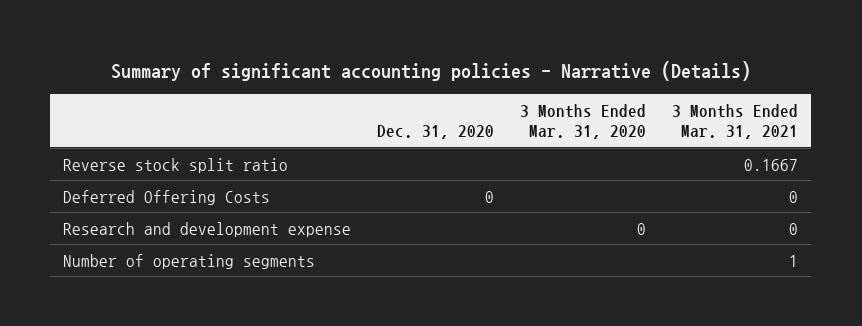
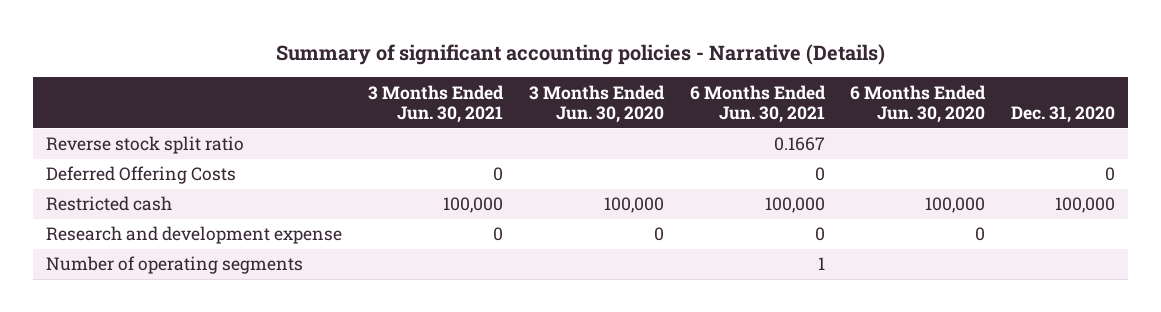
- | Dec. 31, 2020 | 3 Months Ended Mar. 31, 2020 | 3 Months Ended Mar. 31, 2021
+ | 3 Months Ended Jun. 30, 2021 | 3 Months Ended Jun. 30, 2020 | 6 Months Ended Jun. 30, 2021 | 6 Months Ended Jun. 30, 2020 | Dec. 31, 2020
+ Restricted cash | 100,000 | 100,000 | 100,000 | 100,000 | 100,000

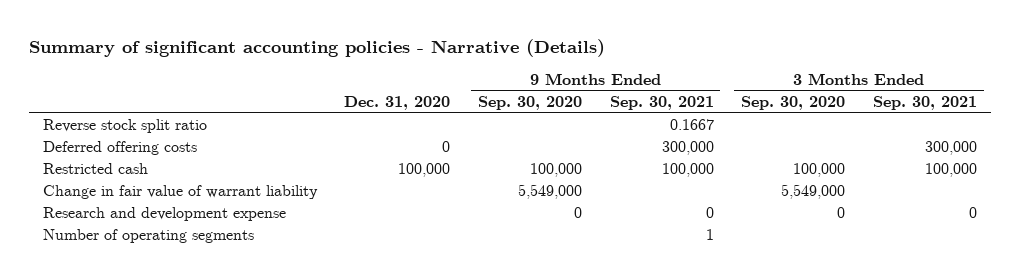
- | 3 Months Ended Jun. 30, 2021 | 3 Months Ended Jun. 30, 2020 | 6 Months Ended Jun. 30, 2021 | 6 Months Ended Jun. 30, 2020 | Dec. 31, 2020
+ | Dec. 31, 2020 | 9 Months Ended Sep. 30, 2020 | 9 Months Ended Sep. 30, 2021 | 3 Months Ended Sep. 30, 2020 | 3 Months Ended Sep. 30, 2021
- Deferred Offering Costs | 0 | | 0 | | 0
+ Deferred offering costs | 0 | | 300,000 | | 300,000
+ Change in fair value of warrant liability | | 5,549,000 | | 5,549,000 |

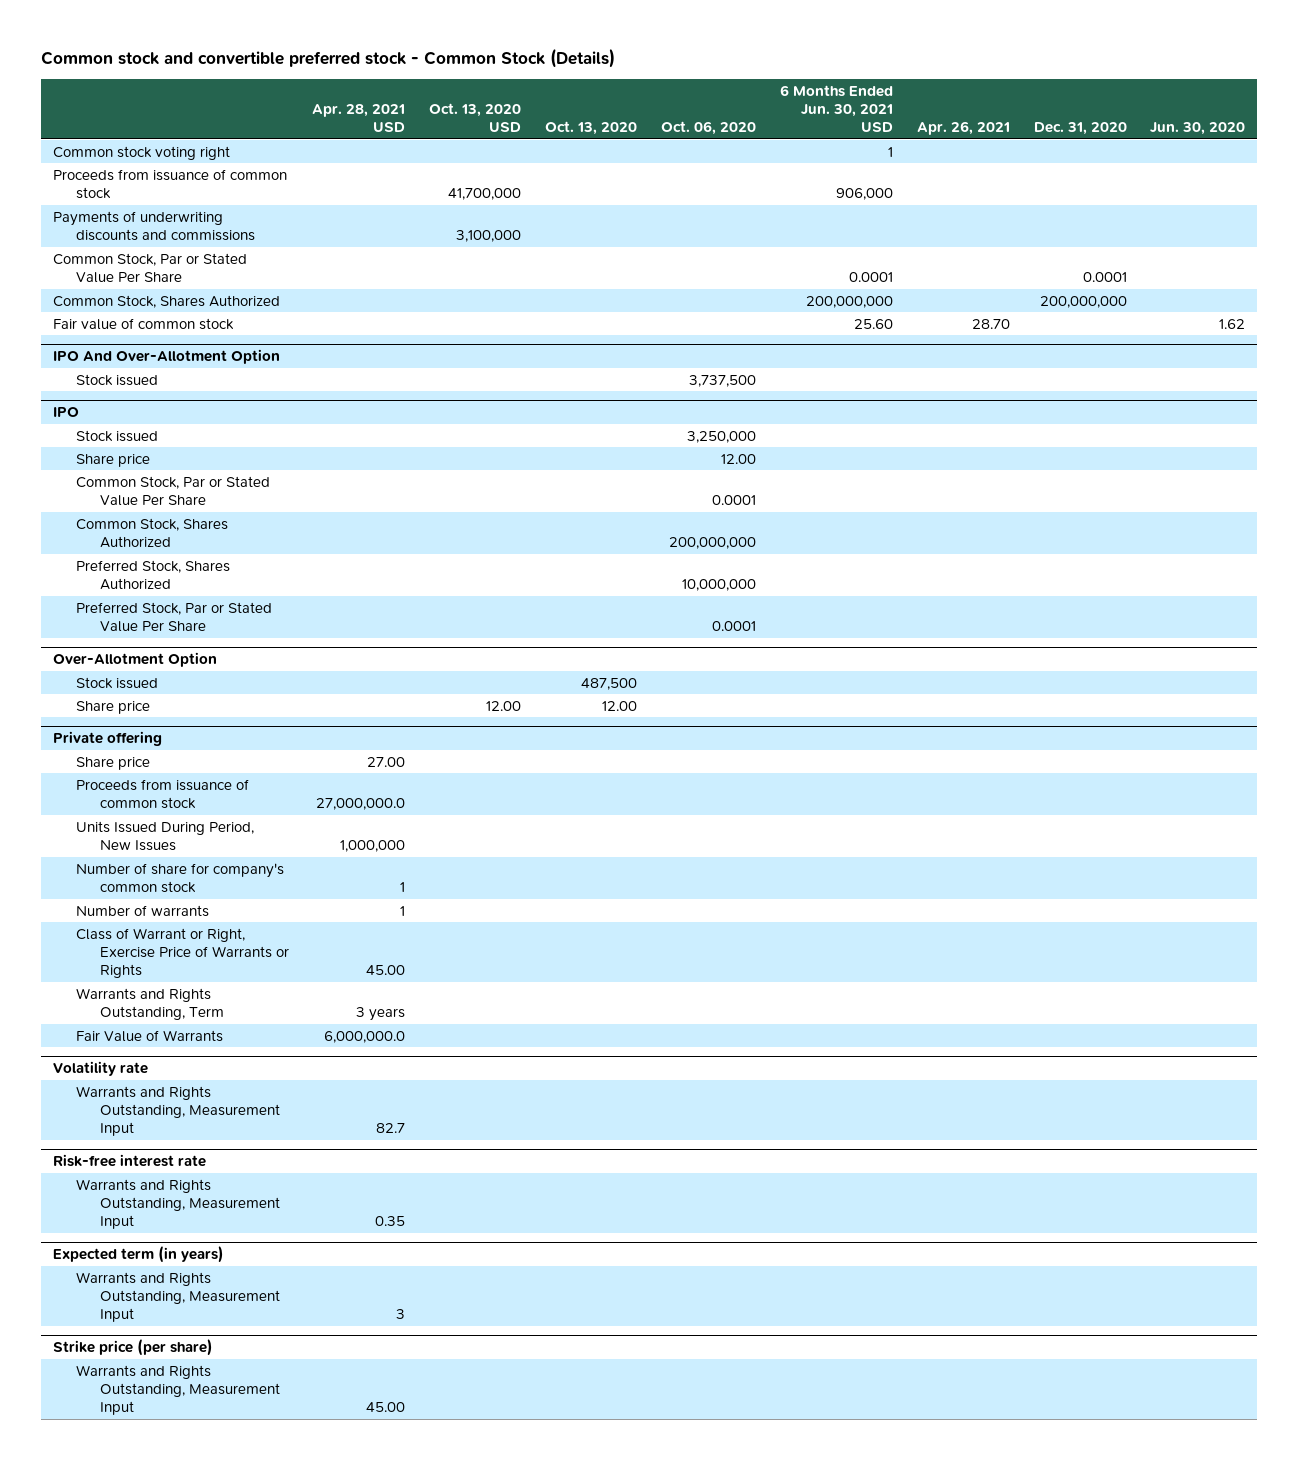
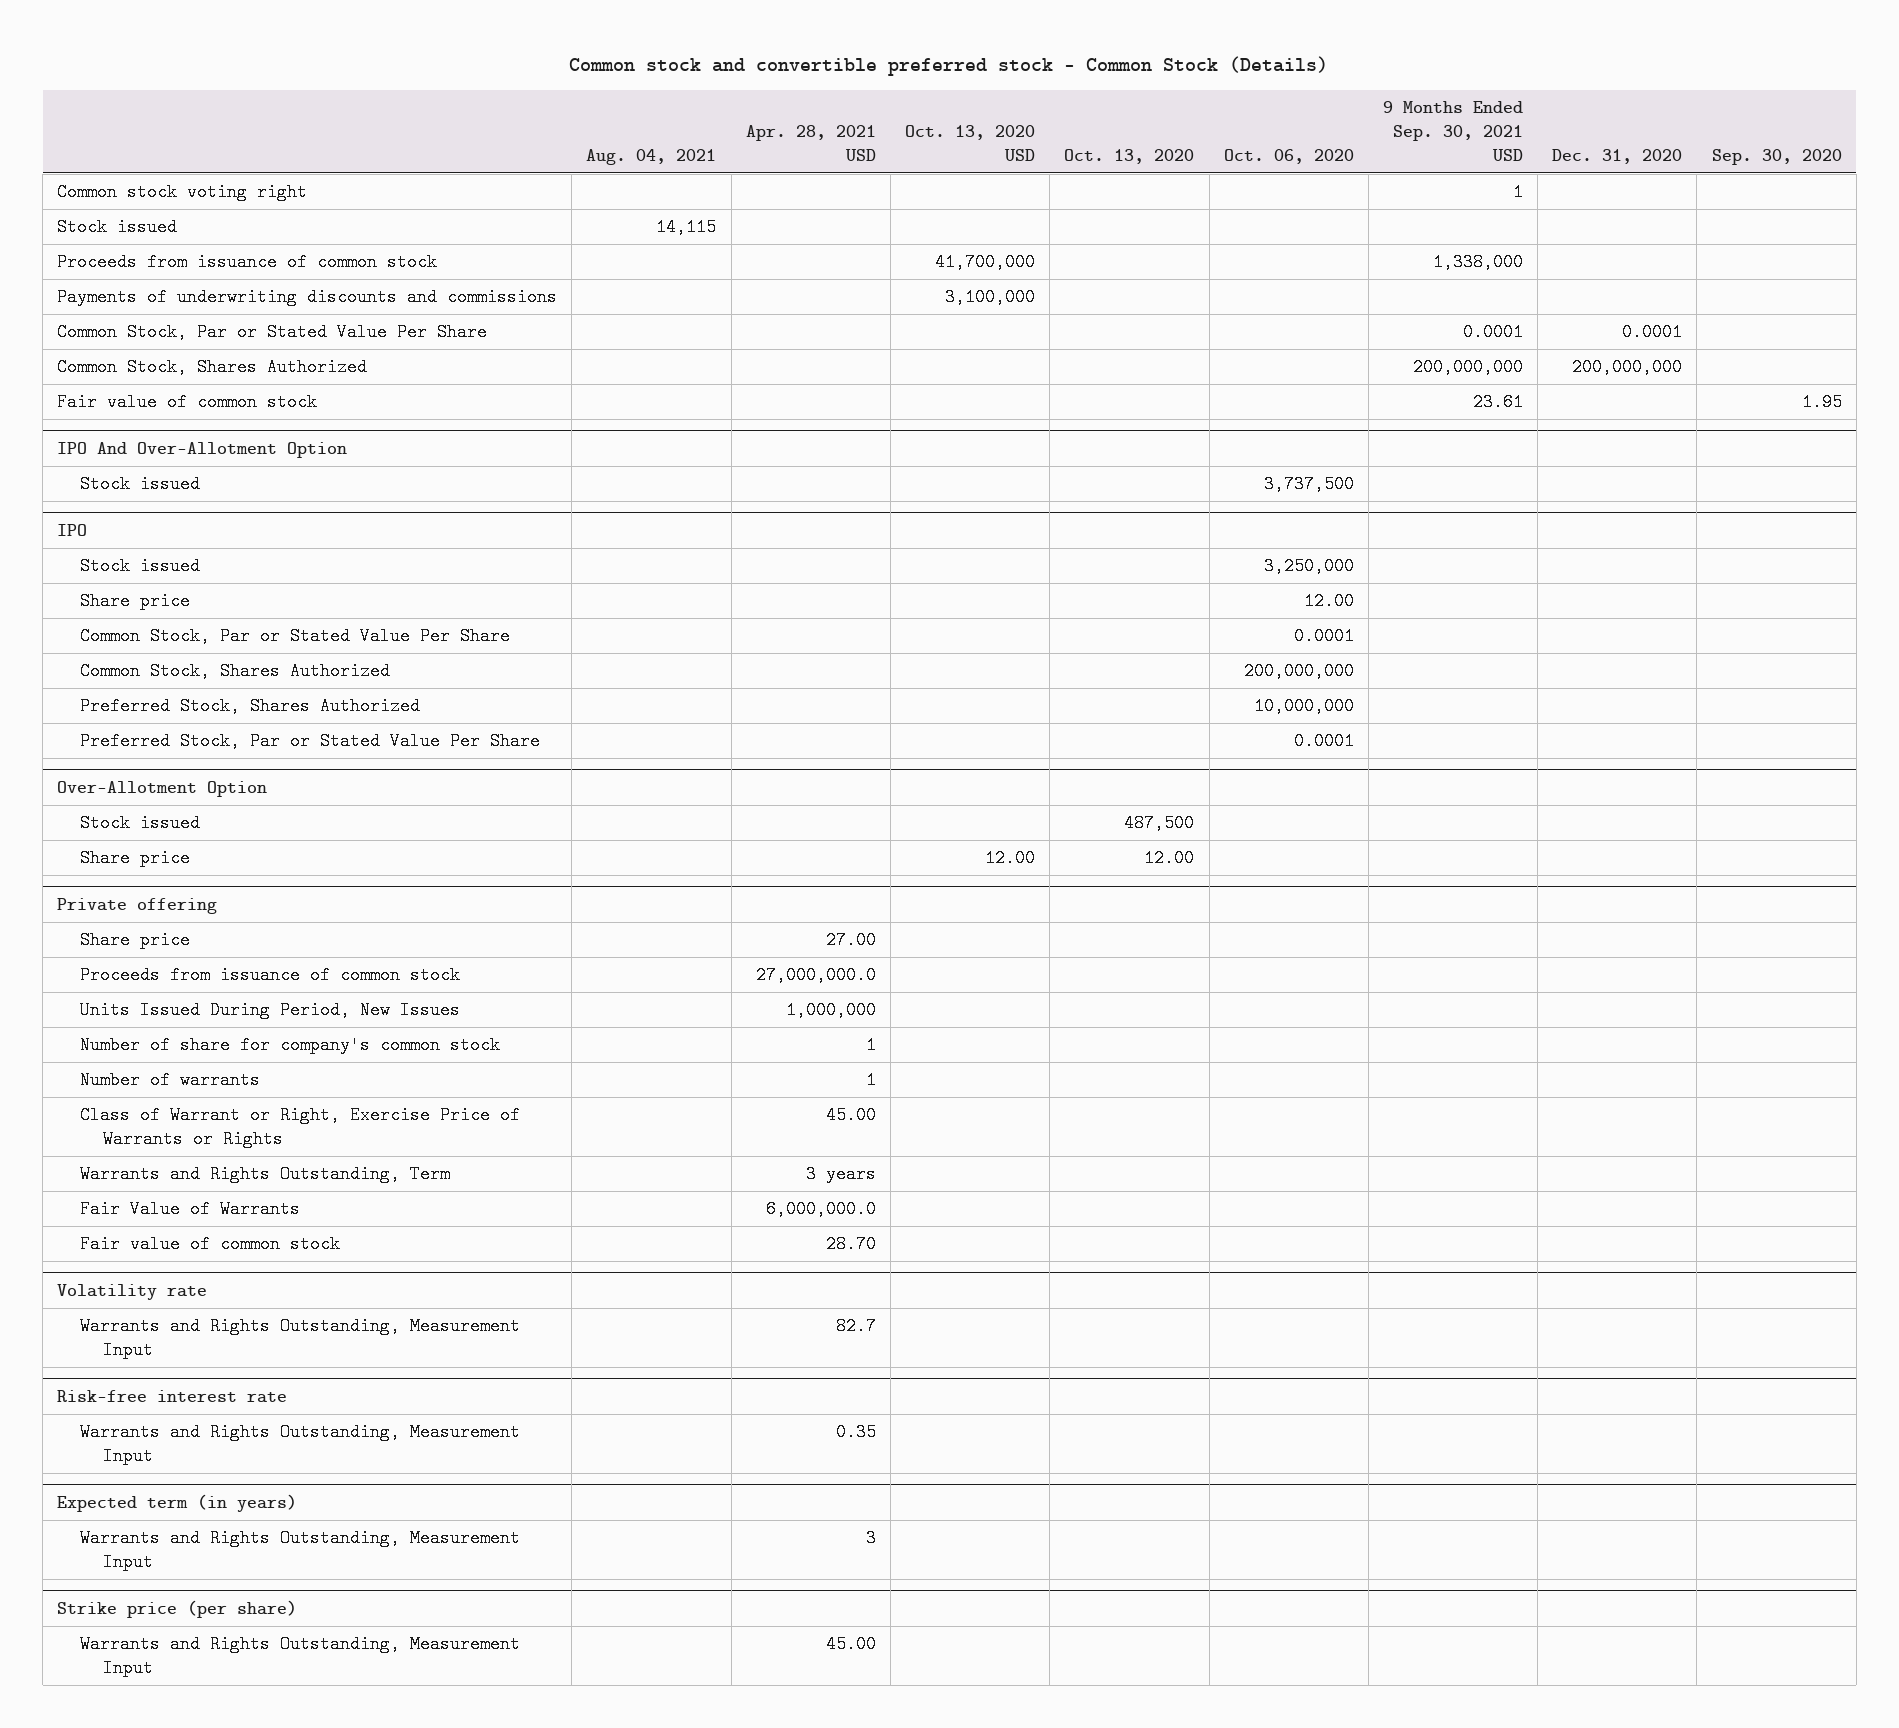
- | Apr. 28, 2021 USD | Oct. 13, 2020 USD | Oct. 13, 2020 | Oct. 06, 2020 | 6 Months Ended Jun. 30, 2021 USD | Apr. 26, 2021 | Dec. 31, 2020 | Jun. 30, 2020
+ | Aug. 04, 2021 | Apr. 28, 2021 USD | Oct. 13, 2020 USD | Oct. 13, 2020 | Oct. 06, 2020 | 9 Months Ended Sep. 30, 2021 USD | Dec. 31, 2020 | Sep. 30, 2020
+ Stock issued | 14,115 | | | | | | |
@ Private offering
+ Fair value of common stock | | 28.70 | | | | | |

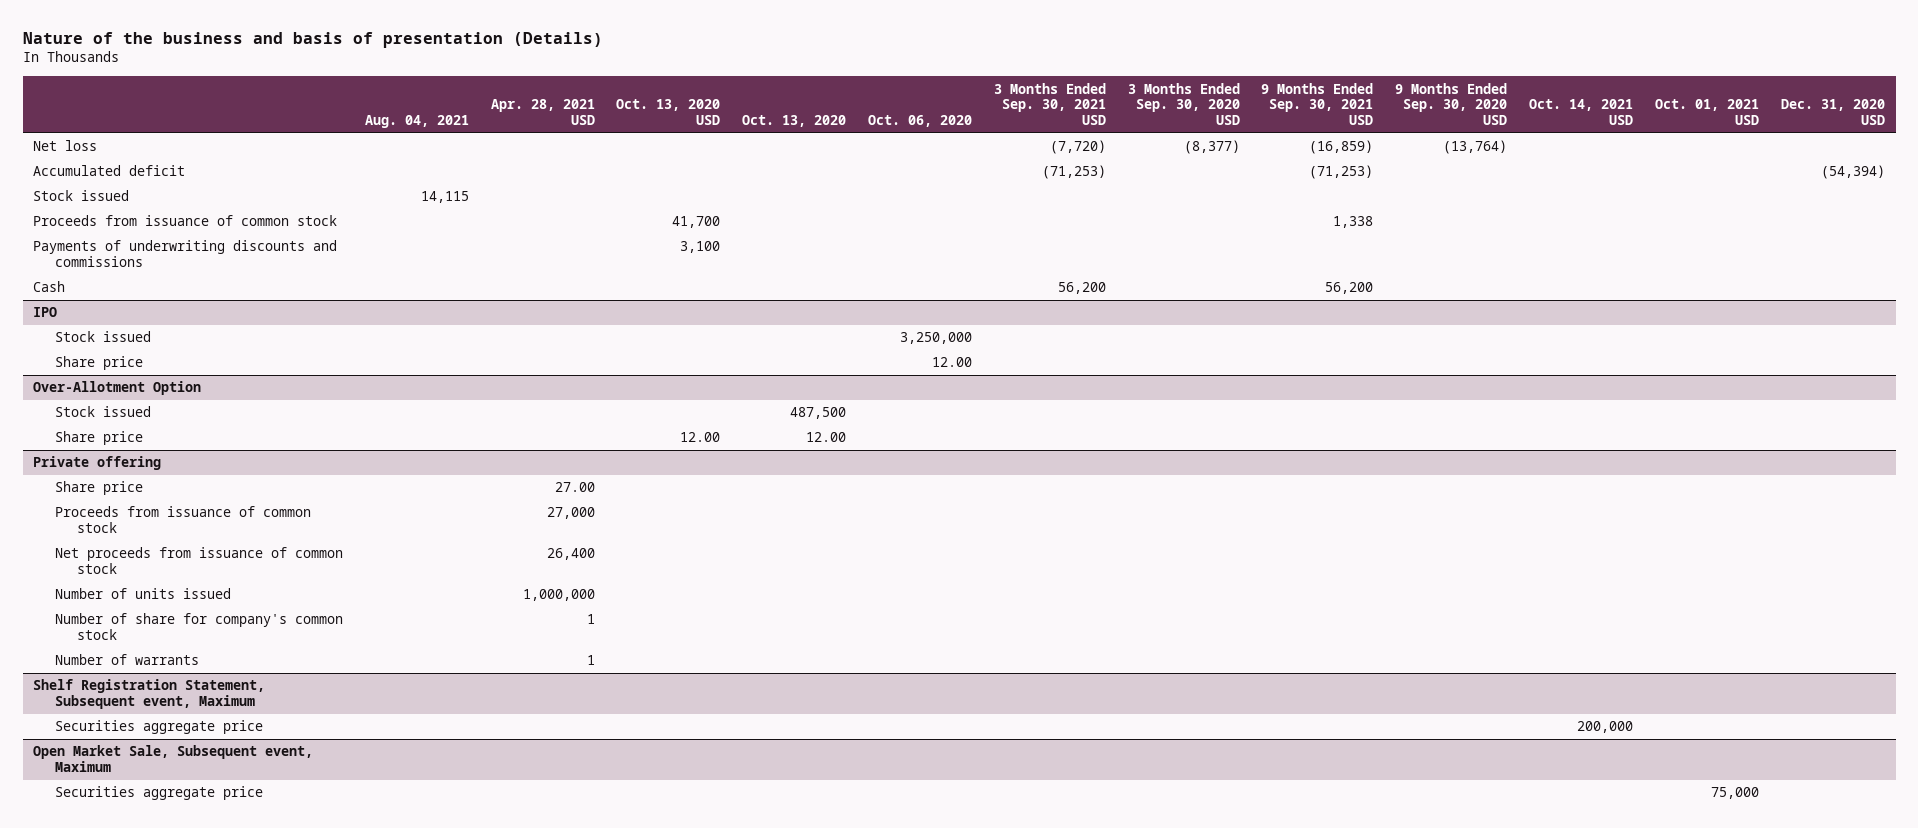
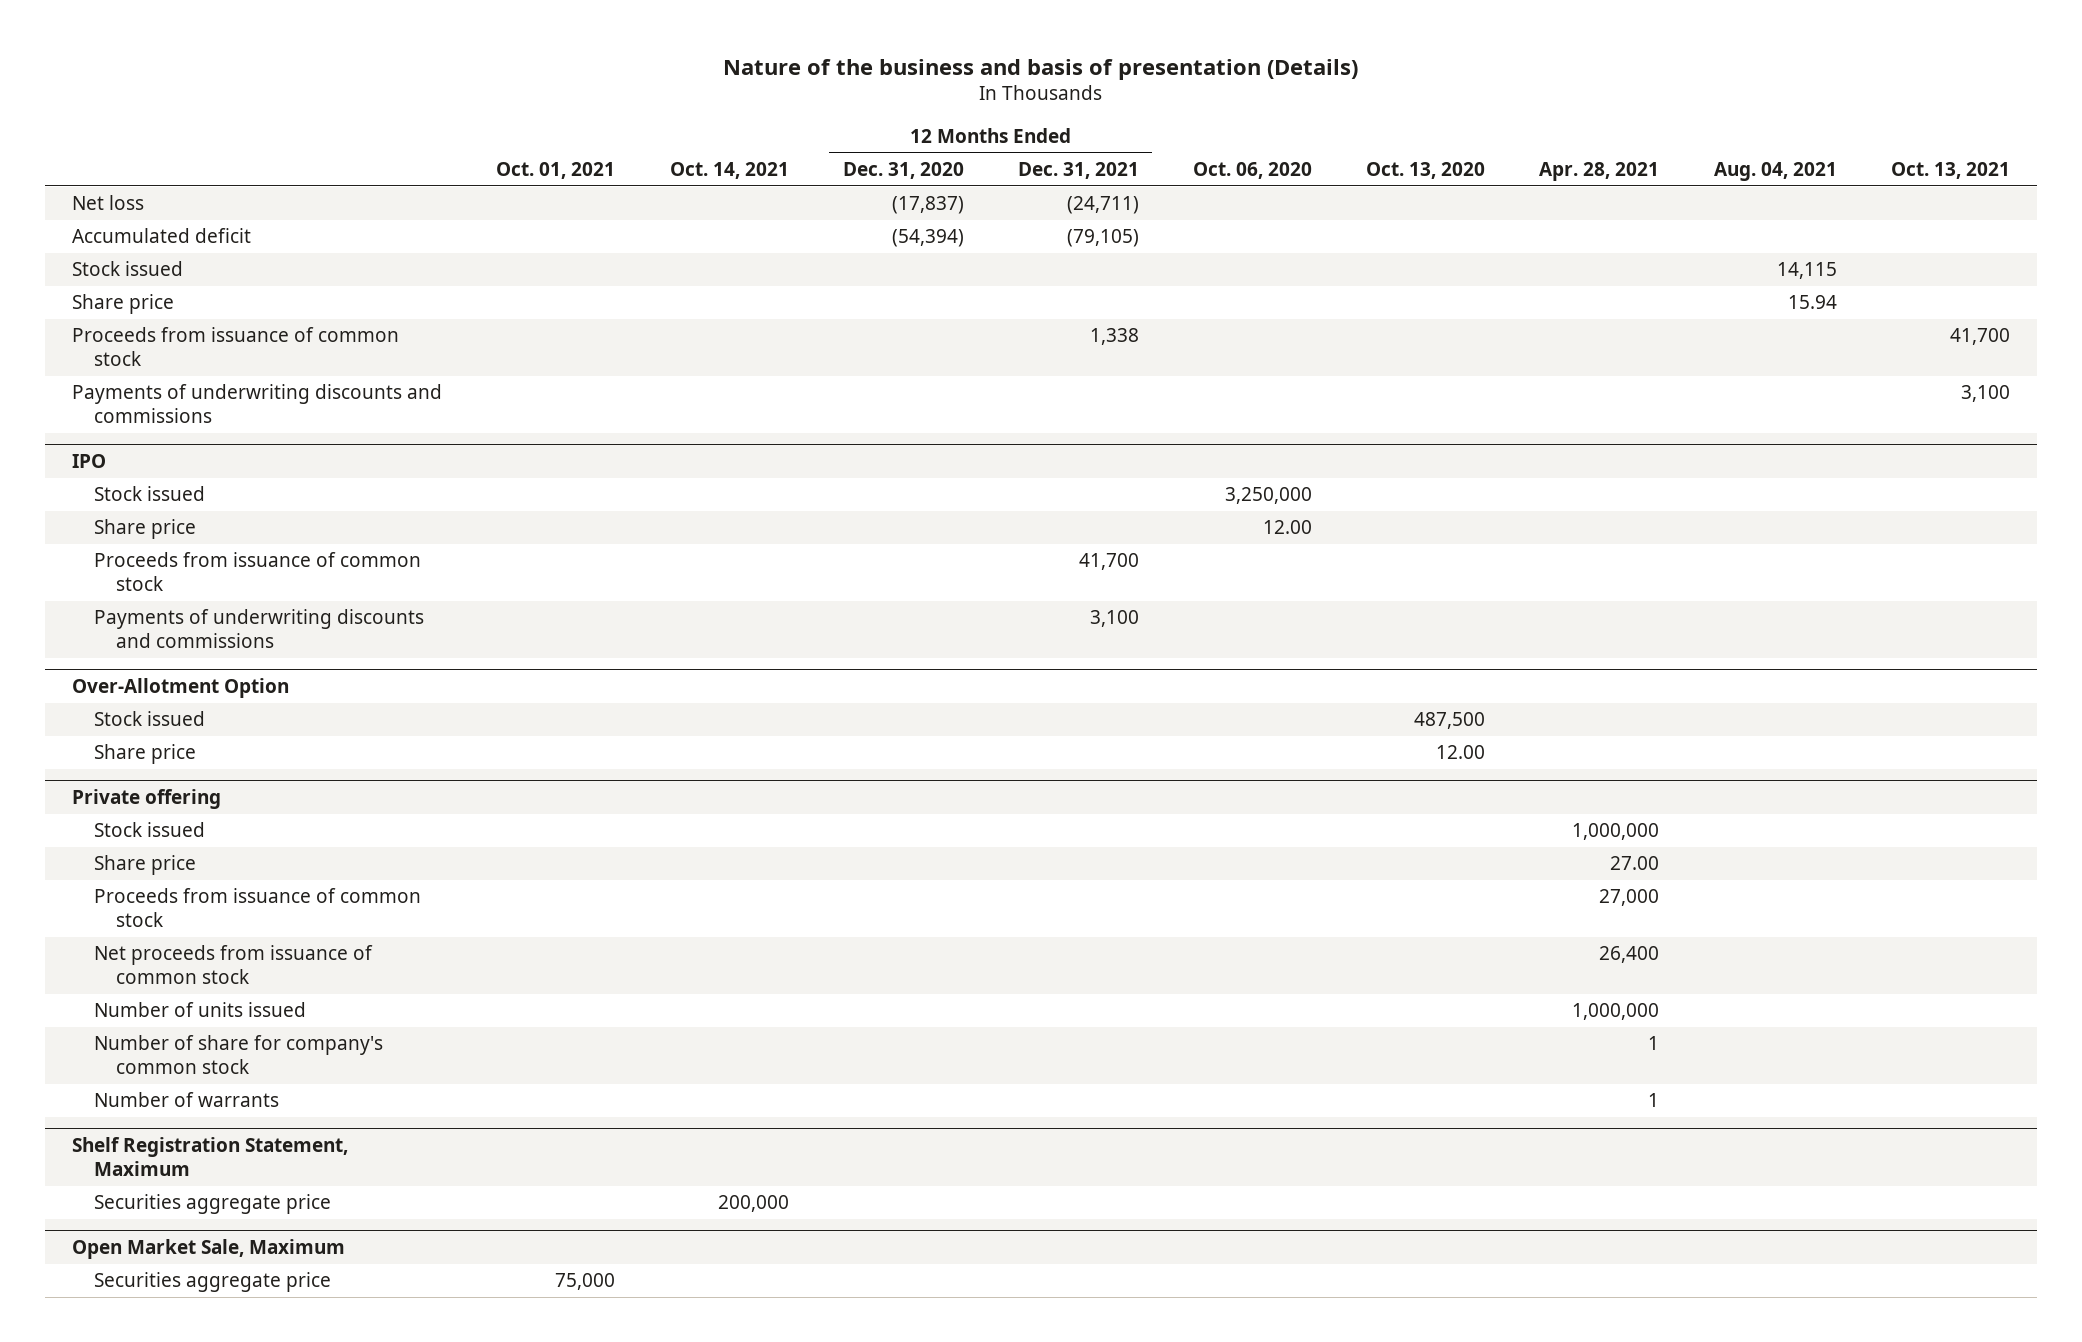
- | Aug. 04, 2021 | Apr. 28, 2021 USD | Oct. 13, 2020 USD | Oct. 13, 2020 | Oct. 06, 2020 | 3 Months Ended Sep. 30, 2021 USD | 3 Months Ended Sep. 30, 2020 USD | 9 Months Ended Sep. 30, 2021 USD | 9 Months Ended Sep. 30, 2020 USD | Oct. 14, 2021 USD | Oct. 01, 2021 USD | Dec. 31, 2020 USD
+ | Oct. 01, 2021 | Oct. 14, 2021 | 12 Months Ended Dec. 31, 2020 | 12 Months Ended Dec. 31, 2021 | Oct. 06, 2020 | Oct. 13, 2020 | Apr. 28, 2021 | Aug. 04, 2021 | Oct. 13, 2021
+ Share price | | | | | | | | 15.94 |
- Cash | | | | | | 56,200 | | 56,200 | | | |
@ IPO
+ Proceeds from issuance of common stock | | | | 41,700 | | | | |
+ Payments of underwriting discounts and commissions | | | | 3,100 | | | | |
@ Private offering
+ Stock issued | | | | | | | 1,000,000 | |
- Shelf Registration Statement, Subsequent event, Maximum
+ Shelf Registration Statement, Maximum
- Open Market Sale, Subsequent event, Maximum
+ Open Market Sale, Maximum

